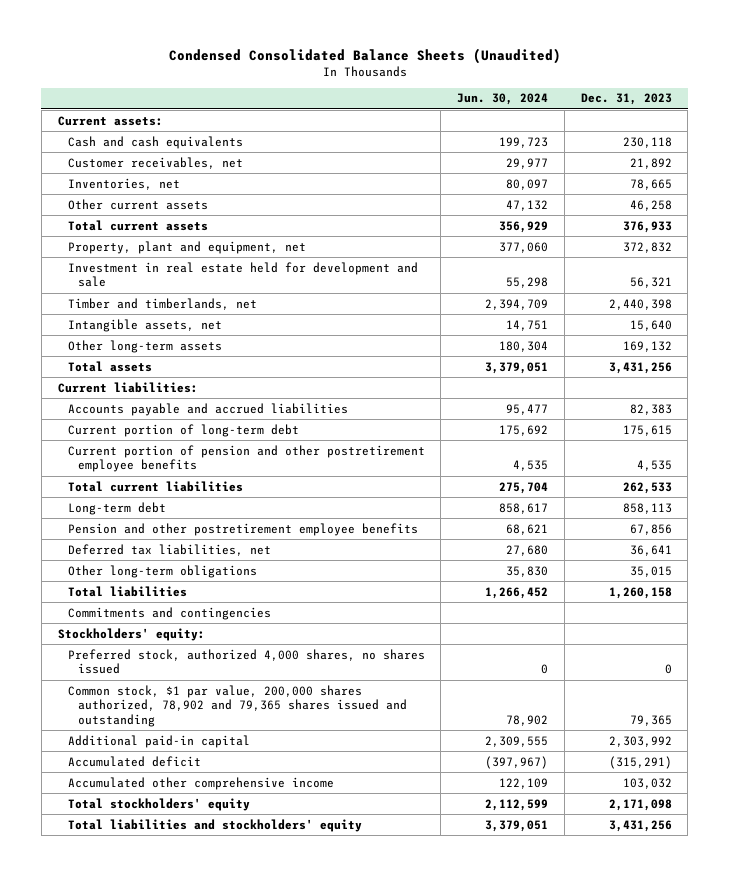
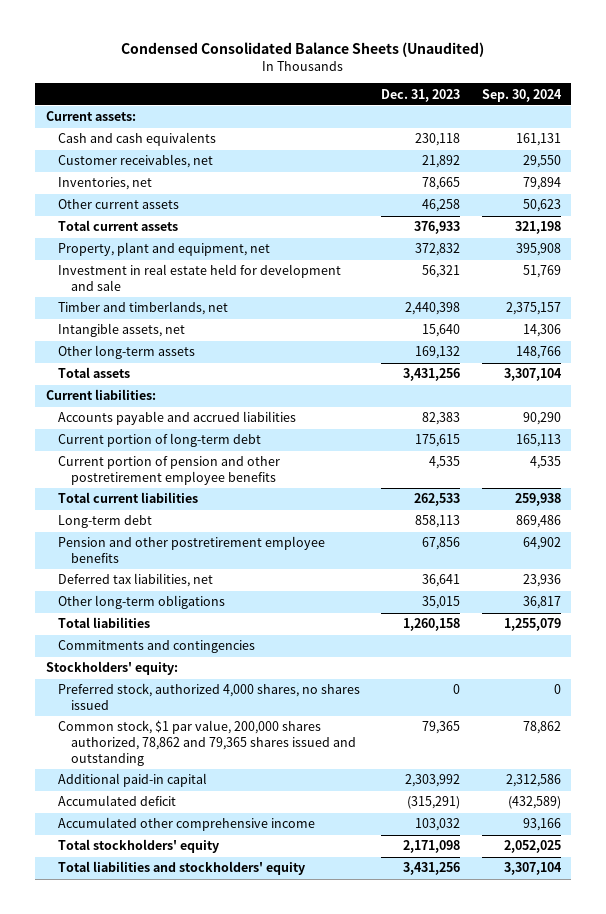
- | Jun. 30, 2024 | Dec. 31, 2023
+ | Dec. 31, 2023 | Sep. 30, 2024
- Common stock, $1 par value, 200,000 shares authorized, 78,902 and 79,365 shares issued and outstanding | 78,902 | 79,365
+ Common stock, $1 par value, 200,000 shares authorized, 78,862 and 79,365 shares issued and outstanding | 79,365 | 78,862

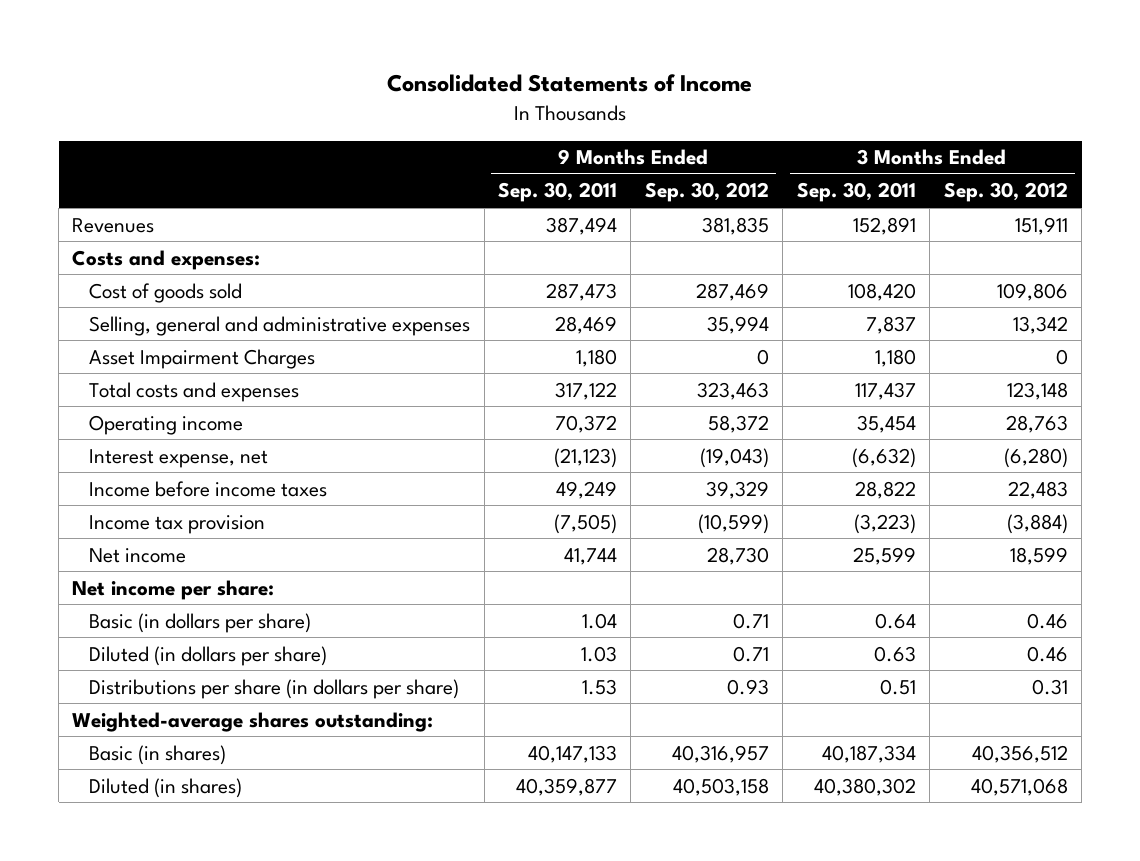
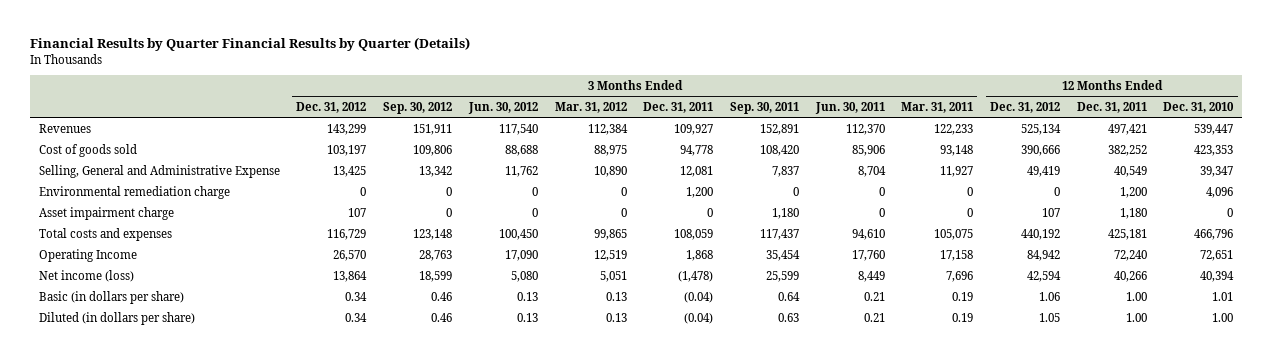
- Consolidated Statements of Income
+ Financial Results by Quarter Financial Results by Quarter (Details)
- | 9 Months Ended Sep. 30, 2011 | 9 Months Ended Sep. 30, 2012 | 3 Months Ended Sep. 30, 2011 | 3 Months Ended Sep. 30, 2012
+ | 3 Months Ended Dec. 31, 2012 | 3 Months Ended Sep. 30, 2012 | 3 Months Ended Jun. 30, 2012 | 3 Months Ended Mar. 31, 2012 | 3 Months Ended Dec. 31, 2011 | 3 Months Ended Sep. 30, 2011 | 3 Months Ended Jun. 30, 2011 | 3 Months Ended Mar. 31, 2011 | 12 Months Ended Dec. 31, 2012 | 12 Months Ended Dec. 31, 2011 | 12 Months Ended Dec. 31, 2010
- Costs and expenses:
- Selling, general and administrative expenses | 28,469 | 35,994 | 7,837 | 13,342
- Asset Impairment Charges | 1,180 | 0 | 1,180 | 0
+ Selling, General and Administrative Expense | 13,425 | 13,342 | 11,762 | 10,890 | 12,081 | 7,837 | 8,704 | 11,927 | 49,419 | 40,549 | 39,347
+ Environmental remediation charge | 0 | 0 | 0 | 0 | 1,200 | 0 | 0 | 0 | 0 | 1,200 | 4,096
+ Asset impairment charge | 107 | 0 | 0 | 0 | 0 | 1,180 | 0 | 0 | 107 | 1,180 | 0
- Operating income | 70,372 | 58,372 | 35,454 | 28,763
- Interest expense, net | (21,123) | (19,043) | (6,632) | (6,280)
- Income before income taxes | 49,249 | 39,329 | 28,822 | 22,483
- Income tax provision | (7,505) | (10,599) | (3,223) | (3,884)
- Net income | 41,744 | 28,730 | 25,599 | 18,599
- Net income per share:
+ Operating Income | 26,570 | 28,763 | 17,090 | 12,519 | 1,868 | 35,454 | 17,760 | 17,158 | 84,942 | 72,240 | 72,651
+ Net income (loss) | 13,864 | 18,599 | 5,080 | 5,051 | (1,478) | 25,599 | 8,449 | 7,696 | 42,594 | 40,266 | 40,394
- Distributions per share (in dollars per share) | 1.53 | 0.93 | 0.51 | 0.31
- Weighted-average shares outstanding:
- Basic (in shares) | 40,147,133 | 40,316,957 | 40,187,334 | 40,356,512
- Diluted (in shares) | 40,359,877 | 40,503,158 | 40,380,302 | 40,571,068

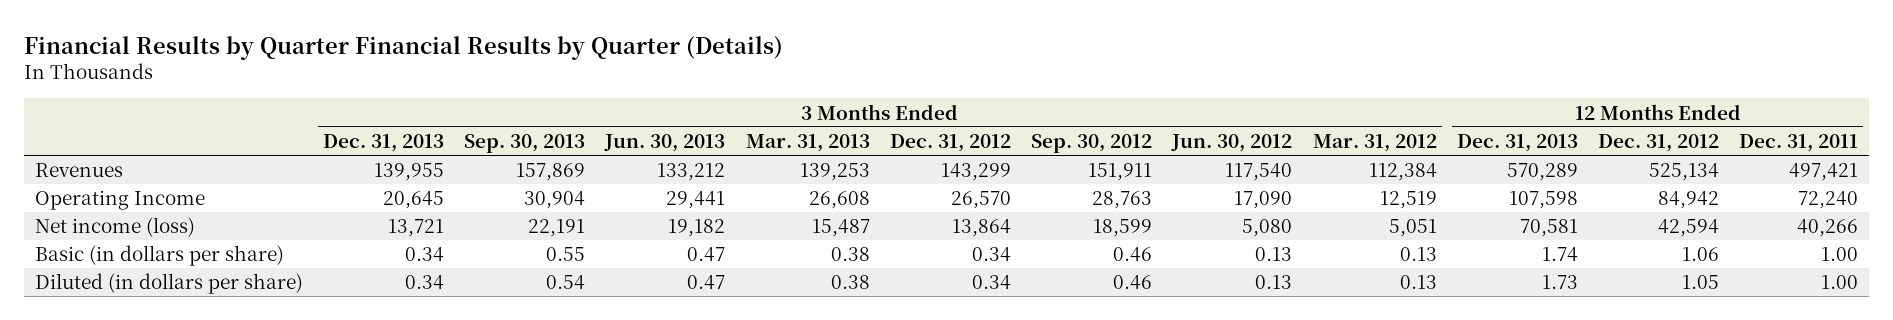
- | 3 Months Ended Dec. 31, 2012 | 3 Months Ended Sep. 30, 2012 | 3 Months Ended Jun. 30, 2012 | 3 Months Ended Mar. 31, 2012 | 3 Months Ended Dec. 31, 2011 | 3 Months Ended Sep. 30, 2011 | 3 Months Ended Jun. 30, 2011 | 3 Months Ended Mar. 31, 2011 | 12 Months Ended Dec. 31, 2012 | 12 Months Ended Dec. 31, 2011 | 12 Months Ended Dec. 31, 2010
+ | 3 Months Ended Dec. 31, 2013 | 3 Months Ended Sep. 30, 2013 | 3 Months Ended Jun. 30, 2013 | 3 Months Ended Mar. 31, 2013 | 3 Months Ended Dec. 31, 2012 | 3 Months Ended Sep. 30, 2012 | 3 Months Ended Jun. 30, 2012 | 3 Months Ended Mar. 31, 2012 | 12 Months Ended Dec. 31, 2013 | 12 Months Ended Dec. 31, 2012 | 12 Months Ended Dec. 31, 2011
- Cost of goods sold | 103,197 | 109,806 | 88,688 | 88,975 | 94,778 | 108,420 | 85,906 | 93,148 | 390,666 | 382,252 | 423,353
- Selling, General and Administrative Expense | 13,425 | 13,342 | 11,762 | 10,890 | 12,081 | 7,837 | 8,704 | 11,927 | 49,419 | 40,549 | 39,347
- Environmental remediation charge | 0 | 0 | 0 | 0 | 1,200 | 0 | 0 | 0 | 0 | 1,200 | 4,096
- Asset impairment charge | 107 | 0 | 0 | 0 | 0 | 1,180 | 0 | 0 | 107 | 1,180 | 0
- Total costs and expenses | 116,729 | 123,148 | 100,450 | 99,865 | 108,059 | 117,437 | 94,610 | 105,075 | 440,192 | 425,181 | 466,796

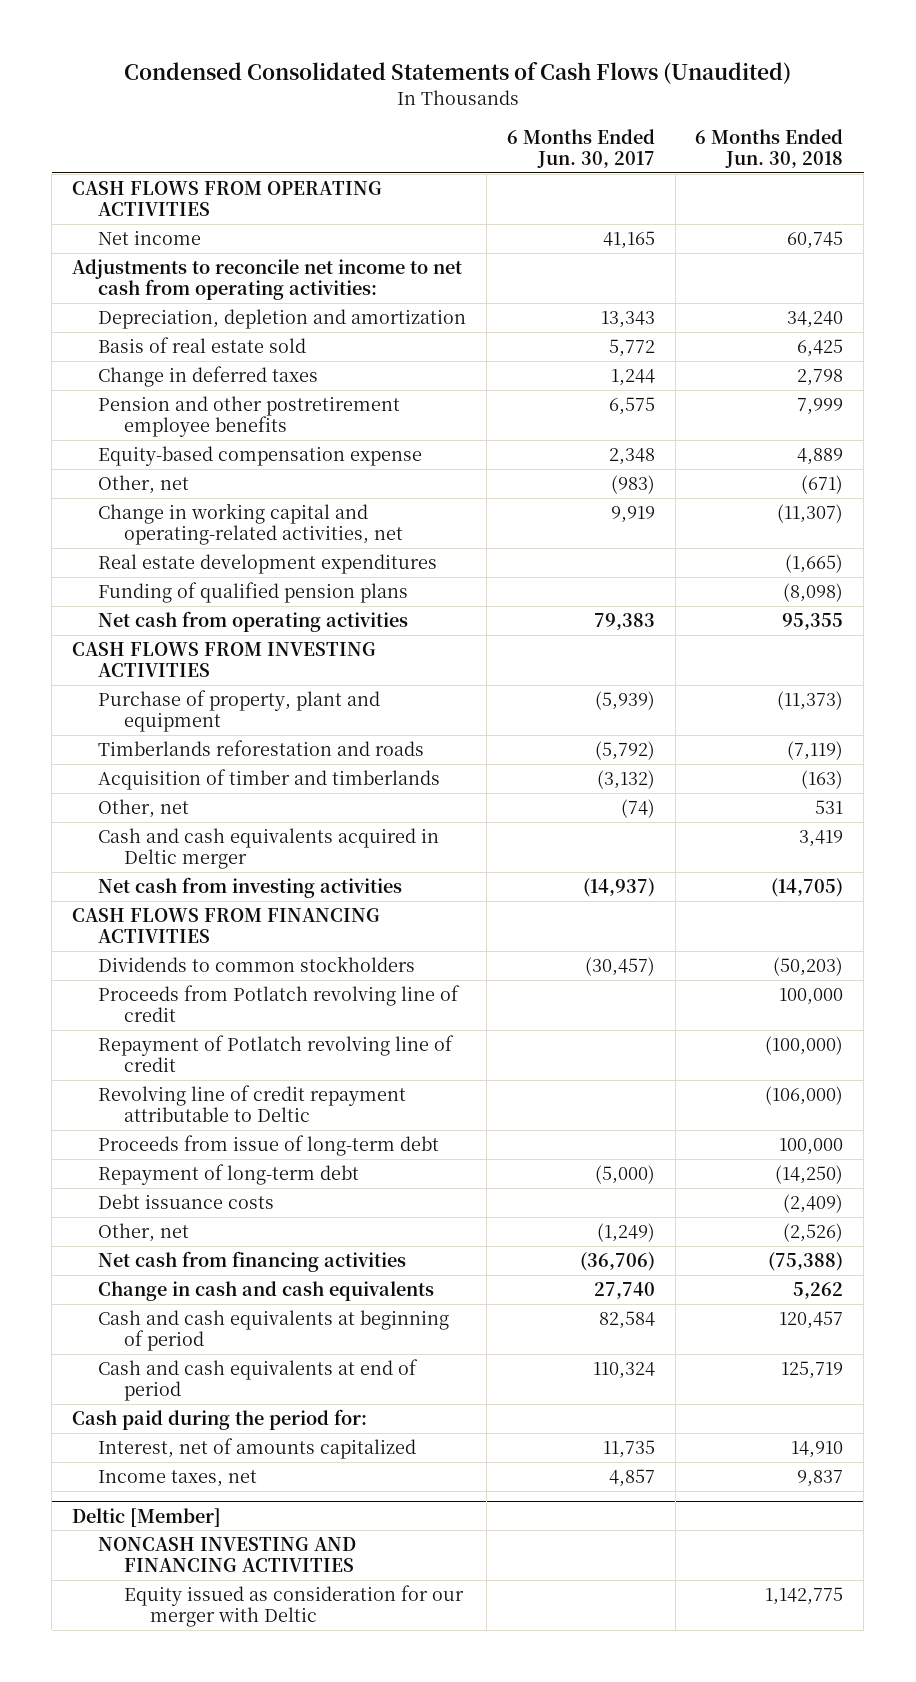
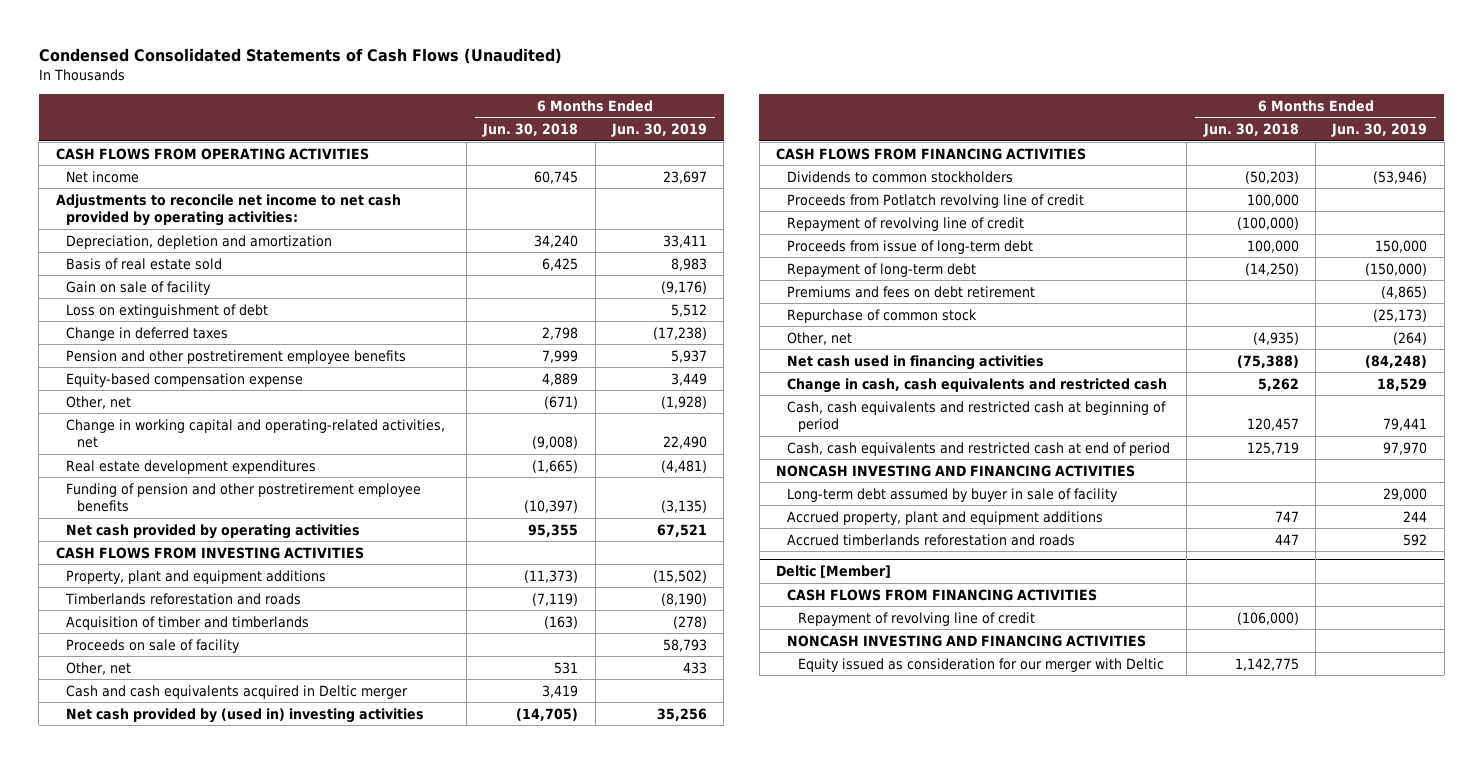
- | 6 Months Ended Jun. 30, 2017 | 6 Months Ended Jun. 30, 2018
+ | 6 Months Ended Jun. 30, 2018 | 6 Months Ended Jun. 30, 2019
- Adjustments to reconcile net income to net cash from operating activities:
+ Adjustments to reconcile net income to net cash provided by operating activities:
+ Gain on sale of facility | | (9,176)
+ Loss on extinguishment of debt | | 5,512
- Change in working capital and operating-related activities, net | 9,919 | (11,307)
+ Change in working capital and operating-related activities, net | (9,008) | 22,490
- Funding of qualified pension plans | | (8,098)
- Net cash from operating activities | 79,383 | 95,355
+ Funding of pension and other postretirement employee benefits | (10,397) | (3,135)
+ Net cash provided by operating activities | 95,355 | 67,521
- Purchase of property, plant and equipment | (5,939) | (11,373)
+ Property, plant and equipment additions | (11,373) | (15,502)
+ Proceeds on sale of facility | | 58,793
- Net cash from investing activities | (14,937) | (14,705)
+ Net cash provided by (used in) investing activities | (14,705) | 35,256
- Repayment of Potlatch revolving line of credit | | (100,000)
- Revolving line of credit repayment attributable to Deltic | | (106,000)
+ Repayment of revolving line of credit | (100,000) |
- Debt issuance costs | | (2,409)
- Other, net | (1,249) | (2,526)
- Net cash from financing activities | (36,706) | (75,388)
- Change in cash and cash equivalents | 27,740 | 5,262
- Cash and cash equivalents at beginning of period | 82,584 | 120,457
- Cash and cash equivalents at end of period | 110,324 | 125,719
- Cash paid during the period for:
- Interest, net of amounts capitalized | 11,735 | 14,910
- Income taxes, net | 4,857 | 9,837
+ Premiums and fees on debt retirement | | (4,865)
+ Repurchase of common stock | | (25,173)
+ Other, net | (4,935) | (264)
+ Net cash used in financing activities | (75,388) | (84,248)
+ Change in cash, cash equivalents and restricted cash | 5,262 | 18,529
+ Cash, cash equivalents and restricted cash at beginning of period | 120,457 | 79,441
+ Cash, cash equivalents and restricted cash at end of period | 125,719 | 97,970
+ NONCASH INVESTING AND FINANCING ACTIVITIES
+ Long-term debt assumed by buyer in sale of facility | | 29,000
+ Accrued property, plant and equipment additions | 747 | 244
+ Accrued timberlands reforestation and roads | 447 | 592
@ Deltic [Member]
+ CASH FLOWS FROM FINANCING ACTIVITIES
+ Repayment of revolving line of credit | (106,000) |

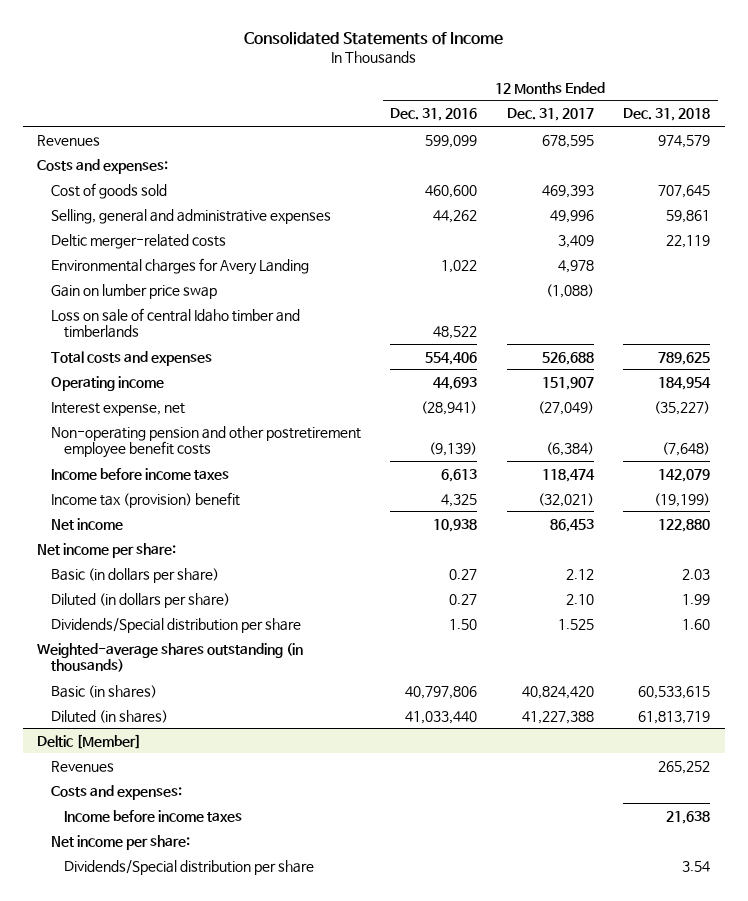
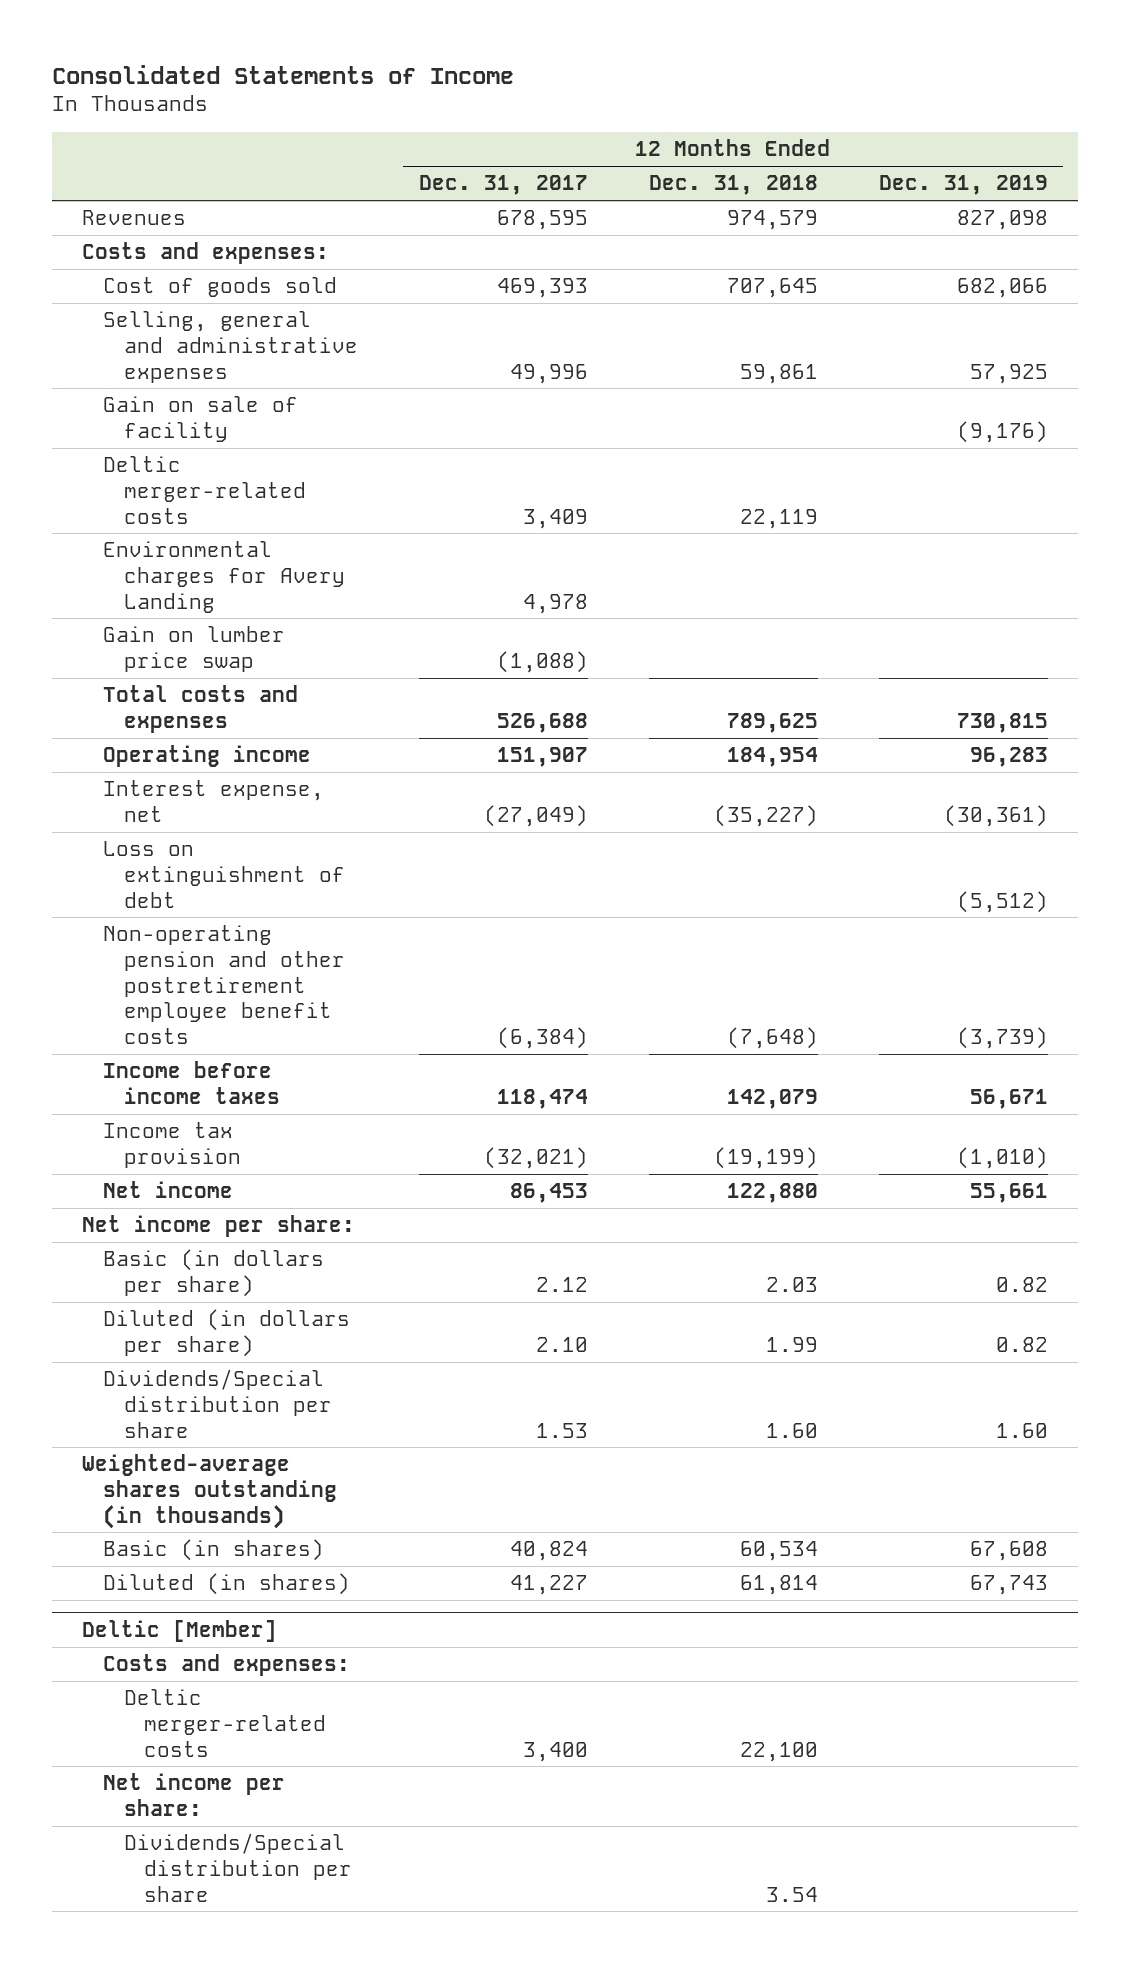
- | 12 Months Ended Dec. 31, 2016 | 12 Months Ended Dec. 31, 2017 | 12 Months Ended Dec. 31, 2018
+ | 12 Months Ended Dec. 31, 2017 | 12 Months Ended Dec. 31, 2018 | 12 Months Ended Dec. 31, 2019
+ Gain on sale of facility | | | (9,176)
- Loss on sale of central Idaho timber and timberlands | 48,522 | |
+ Loss on extinguishment of debt | | | (5,512)
- Income tax (provision) benefit | 4,325 | (32,021) | (19,199)
+ Income tax provision | (32,021) | (19,199) | (1,010)
- Dividends/Special distribution per share | 1.50 | 1.525 | 1.60
+ Dividends/Special distribution per share | 1.53 | 1.60 | 1.60
- Basic (in shares) | 40,797,806 | 40,824,420 | 60,533,615
- Diluted (in shares) | 41,033,440 | 41,227,388 | 61,813,719
+ Basic (in shares) | 40,824 | 60,534 | 67,608
+ Diluted (in shares) | 41,227 | 61,814 | 67,743
@ Deltic [Member]
- Revenues | | | 265,252
- Income before income taxes | | | 21,638
+ Deltic merger-related costs | 3,400 | 22,100 |

